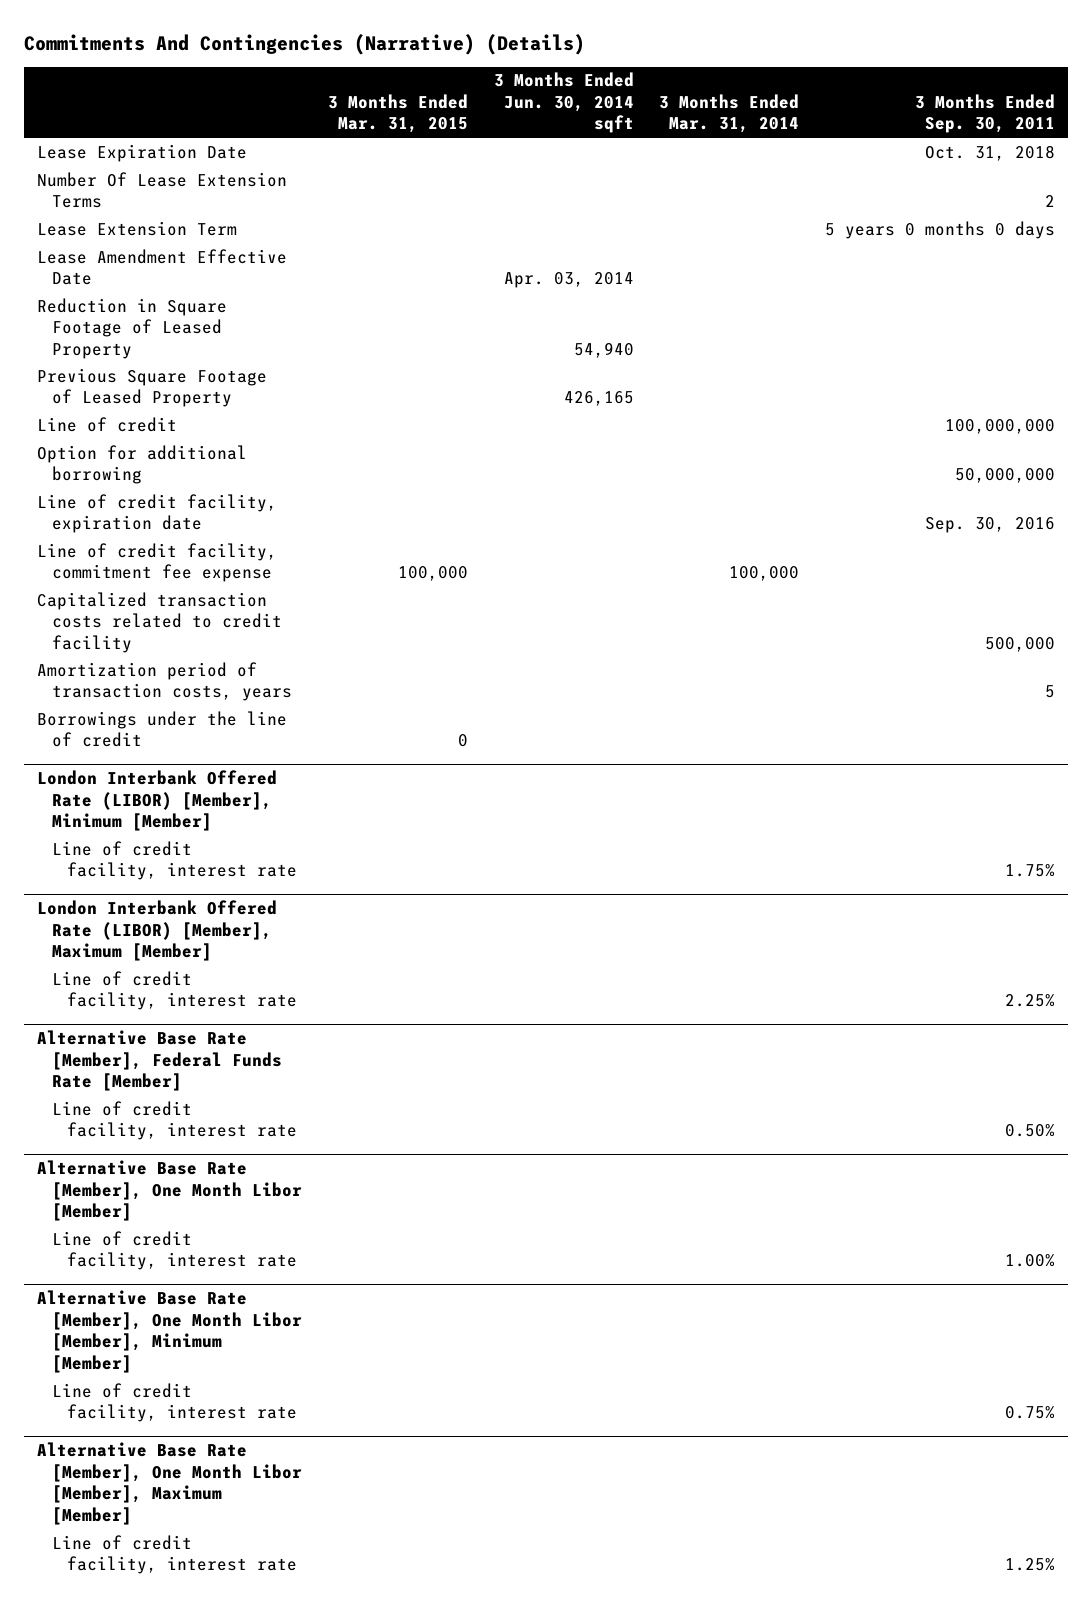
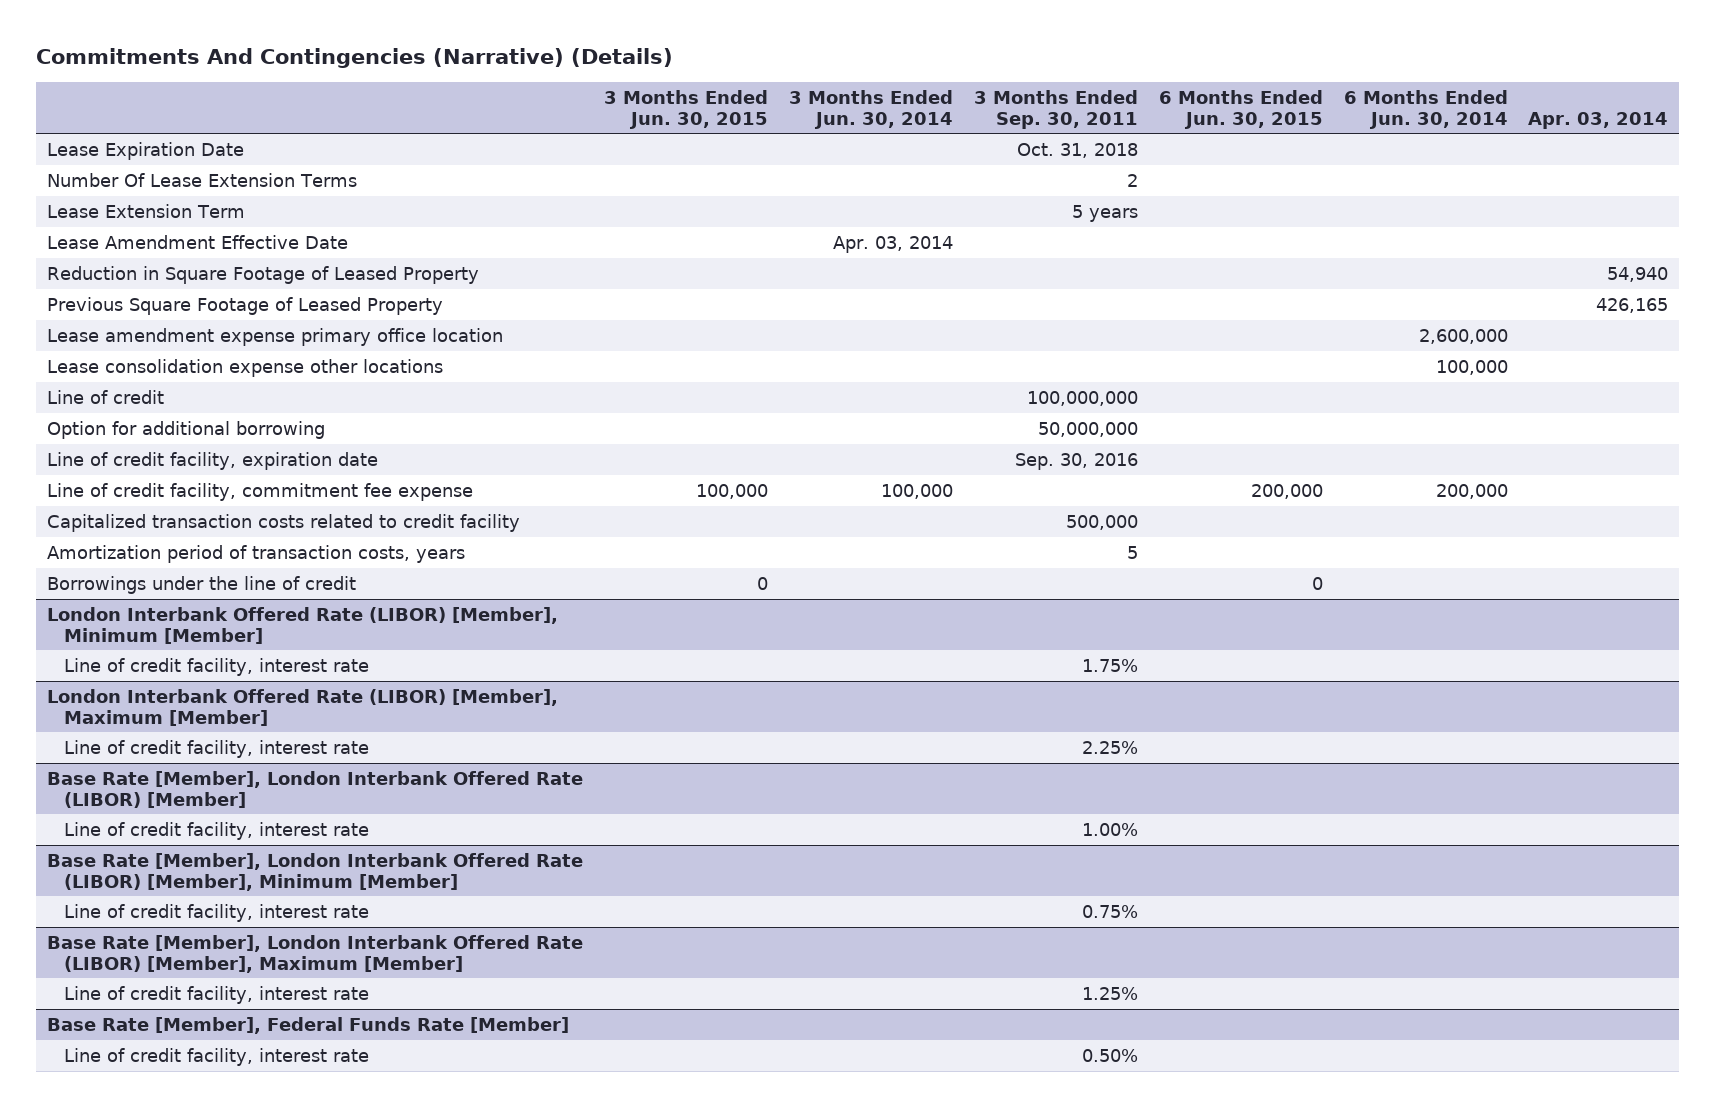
- | 3 Months Ended Mar. 31, 2015 | 3 Months Ended Jun. 30, 2014 sqft | 3 Months Ended Mar. 31, 2014 | 3 Months Ended Sep. 30, 2011
+ | 3 Months Ended Jun. 30, 2015 | 3 Months Ended Jun. 30, 2014 | 3 Months Ended Sep. 30, 2011 | 6 Months Ended Jun. 30, 2015 | 6 Months Ended Jun. 30, 2014 | Apr. 03, 2014
- Lease Extension Term | | | | 5 years 0 months 0 days
+ Lease Extension Term | | | 5 years | | |
+ Lease amendment expense primary office location | | | | | 2,600,000 |
+ Lease consolidation expense other locations | | | | | 100,000 |
- Alternative Base Rate [Member], Federal Funds Rate [Member]
- Line of credit facility, interest rate | | | | 0.50%
- Alternative Base Rate [Member], One Month Libor [Member]
+ Base Rate [Member], London Interbank Offered Rate (LIBOR) [Member]
- Alternative Base Rate [Member], One Month Libor [Member], Minimum [Member]
+ Base Rate [Member], London Interbank Offered Rate (LIBOR) [Member], Minimum [Member]
- Alternative Base Rate [Member], One Month Libor [Member], Maximum [Member]
+ Base Rate [Member], London Interbank Offered Rate (LIBOR) [Member], Maximum [Member]
+ Base Rate [Member], Federal Funds Rate [Member]
+ Line of credit facility, interest rate | | | 0.50% | | |

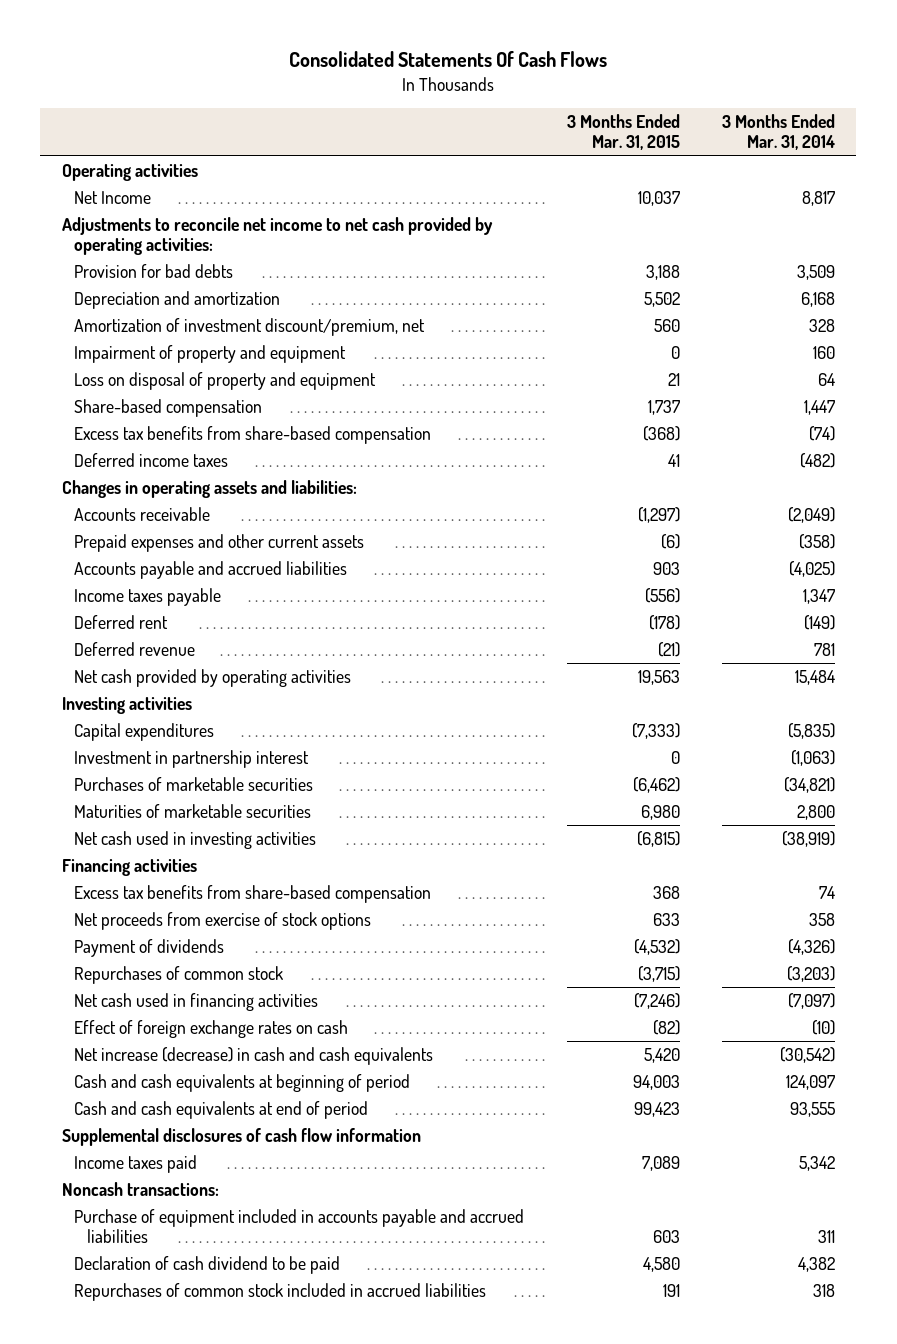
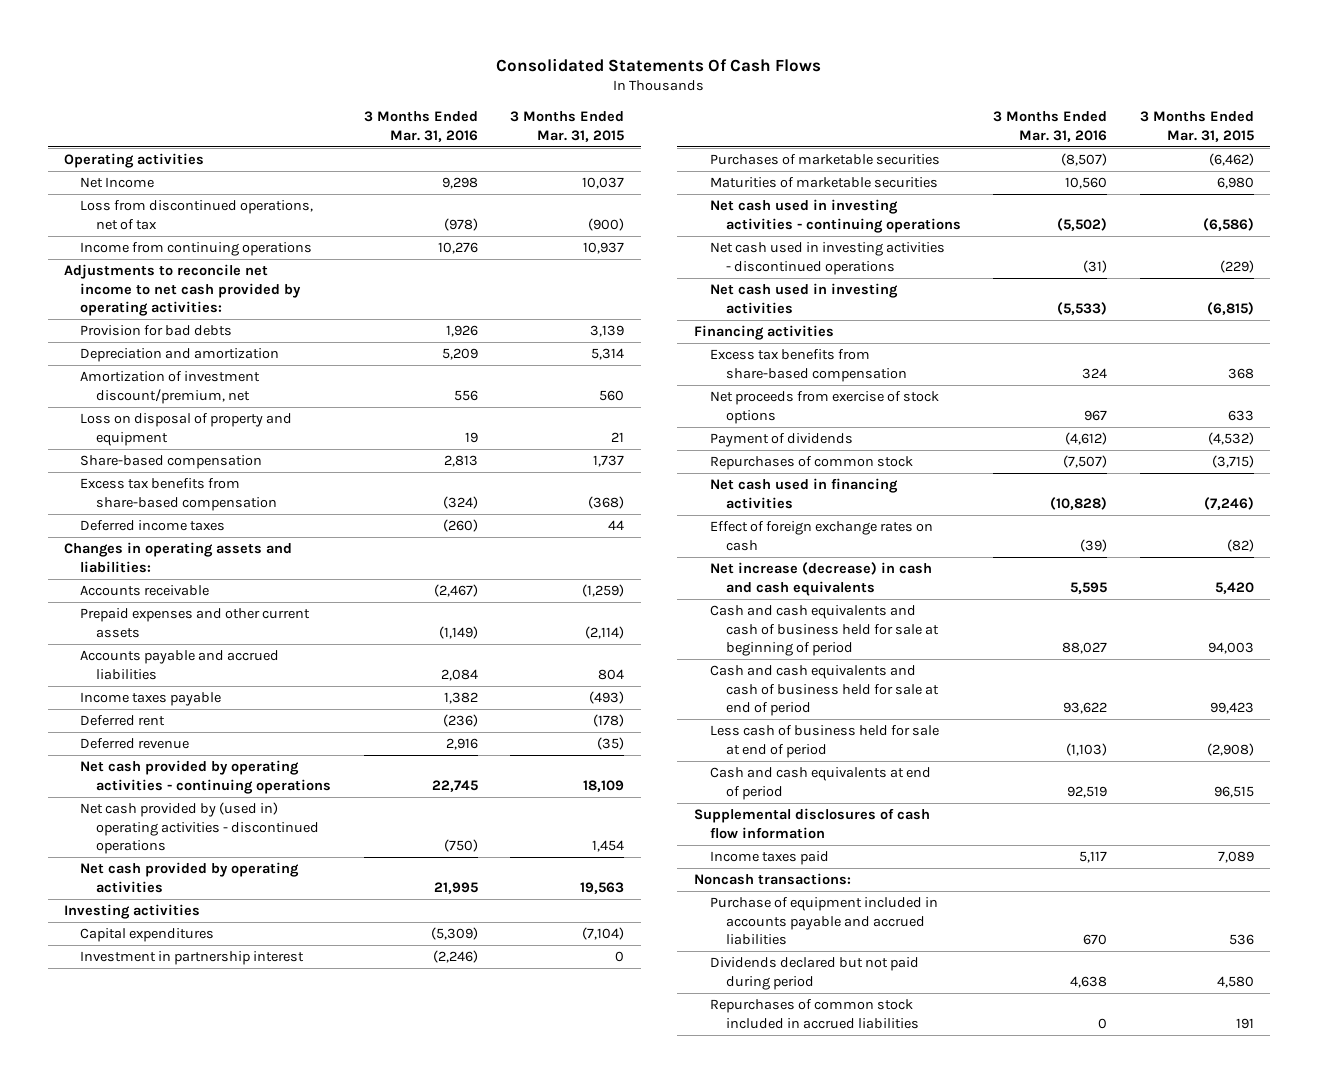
- | 3 Months Ended Mar. 31, 2015 | 3 Months Ended Mar. 31, 2014
+ | 3 Months Ended Mar. 31, 2016 | 3 Months Ended Mar. 31, 2015
+ Loss from discontinued operations, net of tax | (978) | (900)
+ Income from continuing operations | 10,276 | 10,937
- Provision for bad debts | 3,188 | 3,509
- Depreciation and amortization | 5,502 | 6,168
+ Provision for bad debts | 1,926 | 3,139
+ Depreciation and amortization | 5,209 | 5,314
- Impairment of property and equipment | 0 | 160
- Deferred income taxes | 41 | (482)
+ Deferred income taxes | (260) | 44
- Accounts receivable | (1,297) | (2,049)
- Prepaid expenses and other current assets | (6) | (358)
- Accounts payable and accrued liabilities | 903 | (4,025)
- Income taxes payable | (556) | 1,347
+ Accounts receivable | (2,467) | (1,259)
+ Prepaid expenses and other current assets | (1,149) | (2,114)
+ Accounts payable and accrued liabilities | 2,084 | 804
+ Income taxes payable | 1,382 | (493)
- Deferred revenue | (21) | 781
+ Deferred revenue | 2,916 | (35)
+ Net cash provided by operating activities - continuing operations | 22,745 | 18,109
+ Net cash provided by (used in) operating activities - discontinued operations | (750) | 1,454
- Capital expenditures | (7,333) | (5,835)
+ Capital expenditures | (5,309) | (7,104)
+ Net cash used in investing activities - continuing operations | (5,502) | (6,586)
+ Net cash used in investing activities - discontinued operations | (31) | (229)
- Cash and cash equivalents at beginning of period | 94,003 | 124,097
- Cash and cash equivalents at end of period | 99,423 | 93,555
+ Cash and cash equivalents and cash of business held for sale at beginning of period | 88,027 | 94,003
+ Cash and cash equivalents and cash of business held for sale at end of period | 93,622 | 99,423
+ Less cash of business held for sale at end of period | (1,103) | (2,908)
+ Cash and cash equivalents at end of period | 92,519 | 96,515
- Purchase of equipment included in accounts payable and accrued liabilities | 603 | 311
- Declaration of cash dividend to be paid | 4,580 | 4,382
+ Purchase of equipment included in accounts payable and accrued liabilities | 670 | 536
+ Dividends declared but not paid during period | 4,638 | 4,580

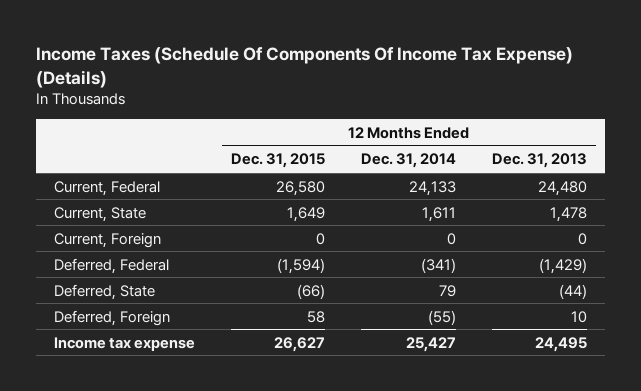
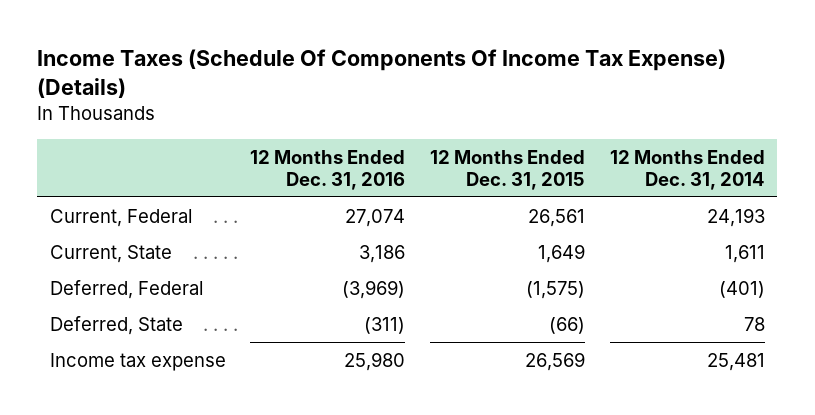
- | 12 Months Ended Dec. 31, 2015 | 12 Months Ended Dec. 31, 2014 | 12 Months Ended Dec. 31, 2013
+ | 12 Months Ended Dec. 31, 2016 | 12 Months Ended Dec. 31, 2015 | 12 Months Ended Dec. 31, 2014
- Current, Federal | 26,580 | 24,133 | 24,480
+ Current, Federal | 27,074 | 26,561 | 24,193
- Current, Foreign | 0 | 0 | 0
- Deferred, Federal | (1,594) | (341) | (1,429)
- Deferred, State | (66) | 79 | (44)
- Deferred, Foreign | 58 | (55) | 10
- Income tax expense | 26,627 | 25,427 | 24,495
+ Deferred, Federal | (3,969) | (1,575) | (401)
+ Deferred, State | (311) | (66) | 78
+ Income tax expense | 25,980 | 26,569 | 25,481

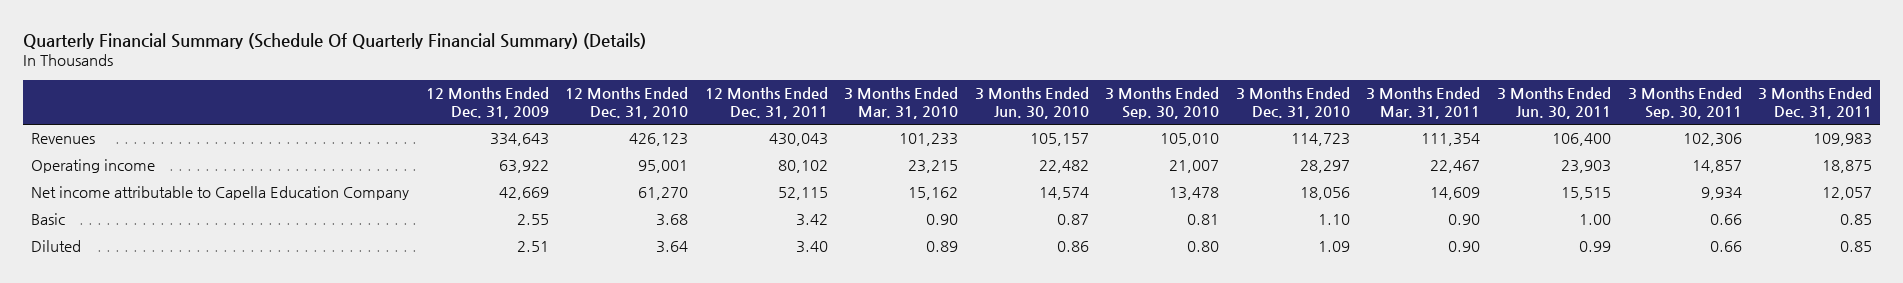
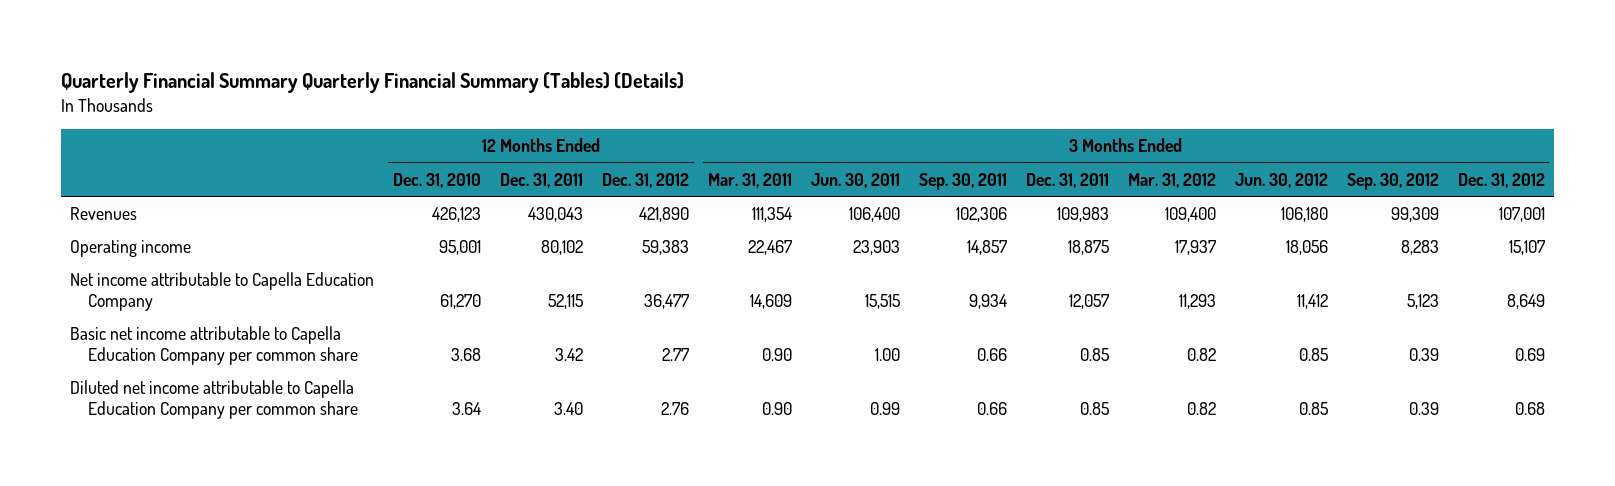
- Quarterly Financial Summary (Schedule Of Quarterly Financial Summary) (Details)
+ Quarterly Financial Summary Quarterly Financial Summary (Tables) (Details)
- | 12 Months Ended Dec. 31, 2009 | 12 Months Ended Dec. 31, 2010 | 12 Months Ended Dec. 31, 2011 | 3 Months Ended Mar. 31, 2010 | 3 Months Ended Jun. 30, 2010 | 3 Months Ended Sep. 30, 2010 | 3 Months Ended Dec. 31, 2010 | 3 Months Ended Mar. 31, 2011 | 3 Months Ended Jun. 30, 2011 | 3 Months Ended Sep. 30, 2011 | 3 Months Ended Dec. 31, 2011
+ | 12 Months Ended Dec. 31, 2010 | 12 Months Ended Dec. 31, 2011 | 12 Months Ended Dec. 31, 2012 | 3 Months Ended Mar. 31, 2011 | 3 Months Ended Jun. 30, 2011 | 3 Months Ended Sep. 30, 2011 | 3 Months Ended Dec. 31, 2011 | 3 Months Ended Mar. 31, 2012 | 3 Months Ended Jun. 30, 2012 | 3 Months Ended Sep. 30, 2012 | 3 Months Ended Dec. 31, 2012
- Basic | 2.55 | 3.68 | 3.42 | 0.90 | 0.87 | 0.81 | 1.10 | 0.90 | 1.00 | 0.66 | 0.85
- Diluted | 2.51 | 3.64 | 3.40 | 0.89 | 0.86 | 0.80 | 1.09 | 0.90 | 0.99 | 0.66 | 0.85
+ Basic net income attributable to Capella Education Company per common share | 3.68 | 3.42 | 2.77 | 0.90 | 1.00 | 0.66 | 0.85 | 0.82 | 0.85 | 0.39 | 0.69
+ Diluted net income attributable to Capella Education Company per common share | 3.64 | 3.40 | 2.76 | 0.90 | 0.99 | 0.66 | 0.85 | 0.82 | 0.85 | 0.39 | 0.68

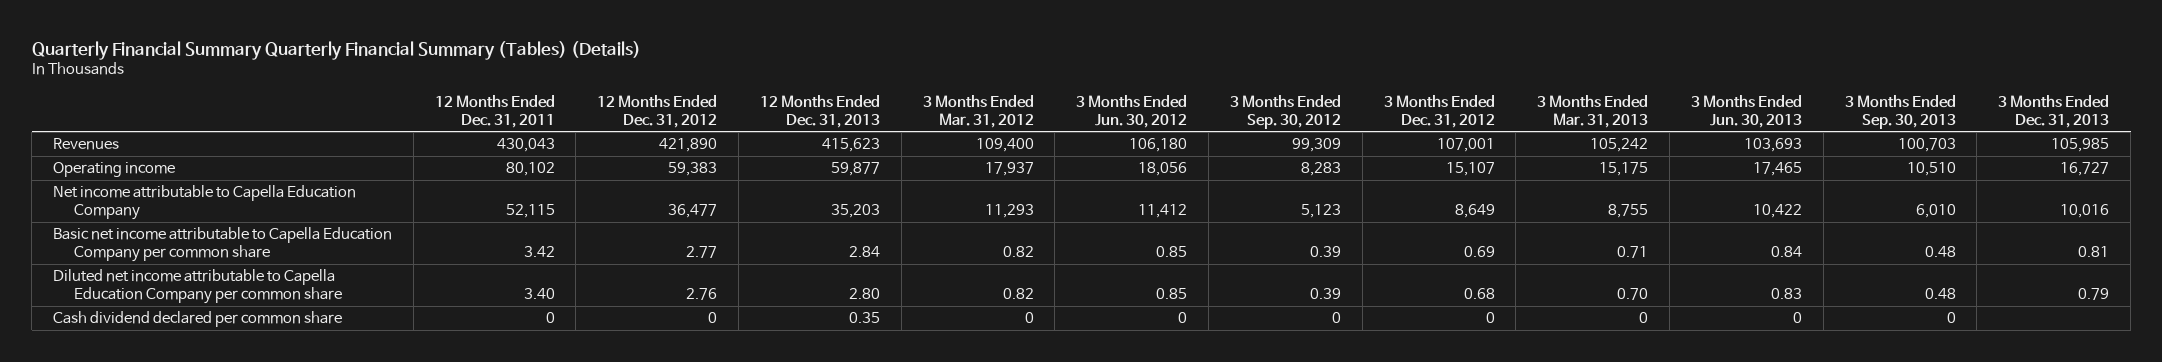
- | 12 Months Ended Dec. 31, 2010 | 12 Months Ended Dec. 31, 2011 | 12 Months Ended Dec. 31, 2012 | 3 Months Ended Mar. 31, 2011 | 3 Months Ended Jun. 30, 2011 | 3 Months Ended Sep. 30, 2011 | 3 Months Ended Dec. 31, 2011 | 3 Months Ended Mar. 31, 2012 | 3 Months Ended Jun. 30, 2012 | 3 Months Ended Sep. 30, 2012 | 3 Months Ended Dec. 31, 2012
+ | 12 Months Ended Dec. 31, 2011 | 12 Months Ended Dec. 31, 2012 | 12 Months Ended Dec. 31, 2013 | 3 Months Ended Mar. 31, 2012 | 3 Months Ended Jun. 30, 2012 | 3 Months Ended Sep. 30, 2012 | 3 Months Ended Dec. 31, 2012 | 3 Months Ended Mar. 31, 2013 | 3 Months Ended Jun. 30, 2013 | 3 Months Ended Sep. 30, 2013 | 3 Months Ended Dec. 31, 2013
+ Cash dividend declared per common share | 0 | 0 | 0.35 | 0 | 0 | 0 | 0 | 0 | 0 | 0 |

